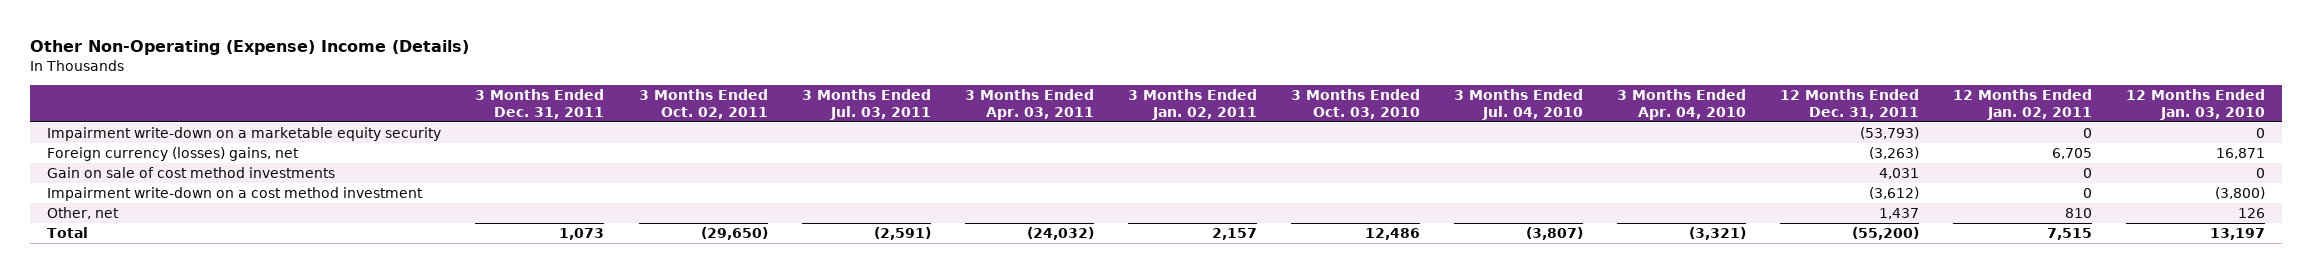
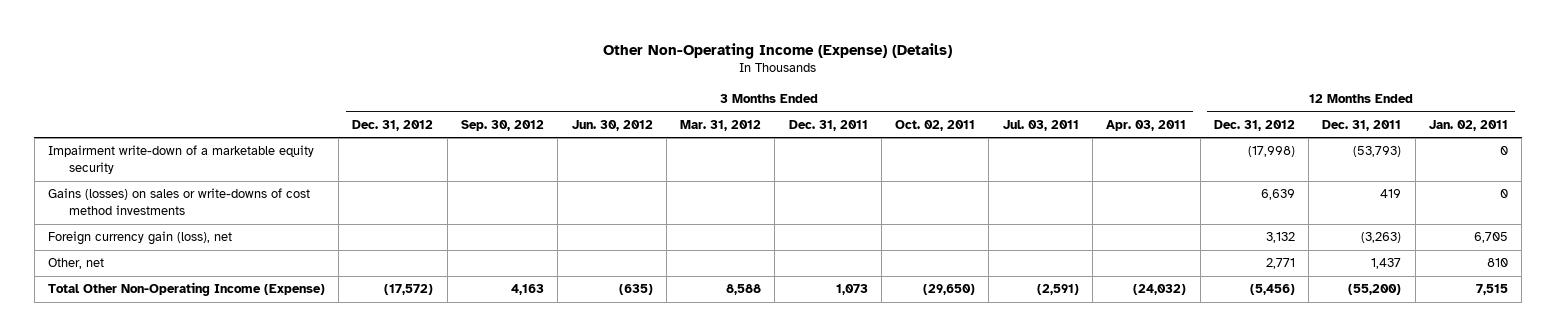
- Other Non-Operating (Expense) Income (Details)
+ Other Non-Operating Income (Expense) (Details)
- | 3 Months Ended Dec. 31, 2011 | 3 Months Ended Oct. 02, 2011 | 3 Months Ended Jul. 03, 2011 | 3 Months Ended Apr. 03, 2011 | 3 Months Ended Jan. 02, 2011 | 3 Months Ended Oct. 03, 2010 | 3 Months Ended Jul. 04, 2010 | 3 Months Ended Apr. 04, 2010 | 12 Months Ended Dec. 31, 2011 | 12 Months Ended Jan. 02, 2011 | 12 Months Ended Jan. 03, 2010
+ | 3 Months Ended Dec. 31, 2012 | 3 Months Ended Sep. 30, 2012 | 3 Months Ended Jun. 30, 2012 | 3 Months Ended Mar. 31, 2012 | 3 Months Ended Dec. 31, 2011 | 3 Months Ended Oct. 02, 2011 | 3 Months Ended Jul. 03, 2011 | 3 Months Ended Apr. 03, 2011 | 12 Months Ended Dec. 31, 2012 | 12 Months Ended Dec. 31, 2011 | 12 Months Ended Jan. 02, 2011
- Impairment write-down on a marketable equity security | | | | | | | | | (53,793) | 0 | 0
- Foreign currency (losses) gains, net | | | | | | | | | (3,263) | 6,705 | 16,871
- Gain on sale of cost method investments | | | | | | | | | 4,031 | 0 | 0
- Impairment write-down on a cost method investment | | | | | | | | | (3,612) | 0 | (3,800)
+ Impairment write-down of a marketable equity security | | | | | | | | | (17,998) | (53,793) | 0
+ Gains (losses) on sales or write-downs of cost method investments | | | | | | | | | 6,639 | 419 | 0
+ Foreign currency gain (loss), net | | | | | | | | | 3,132 | (3,263) | 6,705
- Total | 1,073 | (29,650) | (2,591) | (24,032) | 2,157 | 12,486 | (3,807) | (3,321) | (55,200) | 7,515 | 13,197
+ Total Other Non-Operating Income (Expense) | (17,572) | 4,163 | (635) | 8,588 | 1,073 | (29,650) | (2,591) | (24,032) | (5,456) | (55,200) | 7,515

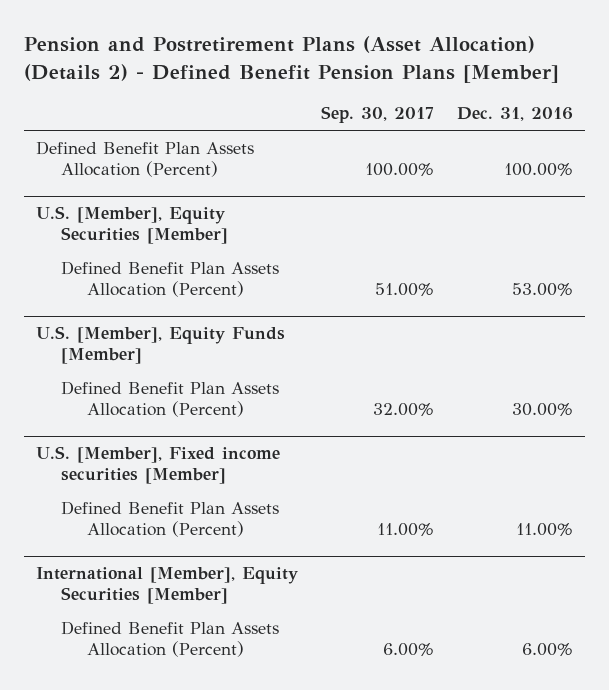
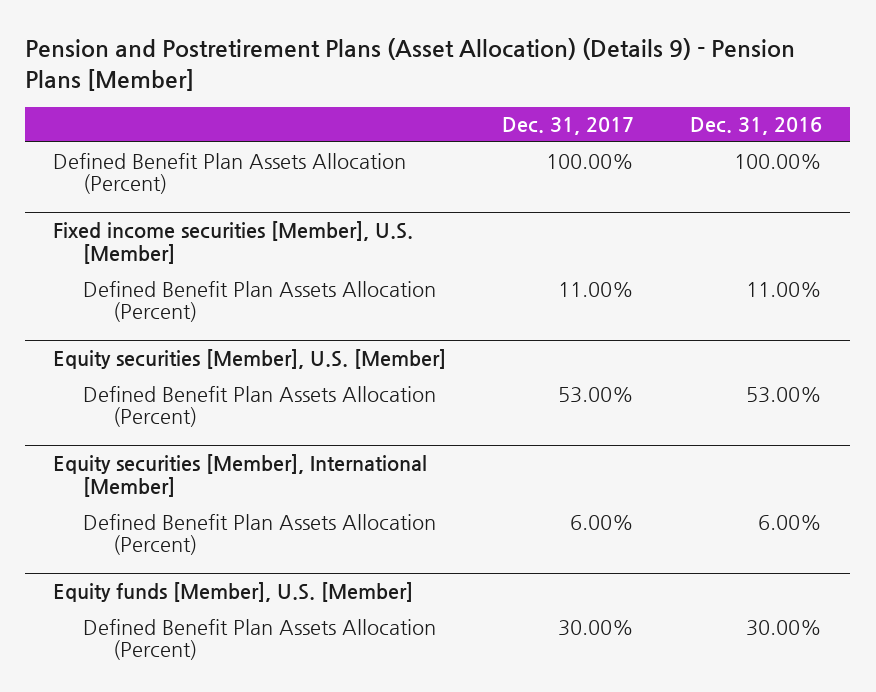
- Pension and Postretirement Plans (Asset Allocation) (Details 2) - Defined Benefit Pension Plans [Member]
+ Pension and Postretirement Plans (Asset Allocation) (Details 9) - Pension Plans [Member]
- | Sep. 30, 2017 | Dec. 31, 2016
+ | Dec. 31, 2017 | Dec. 31, 2016
- U.S. [Member], Equity Securities [Member]
- Defined Benefit Plan Assets Allocation (Percent) | 51.00% | 53.00%
- U.S. [Member], Equity Funds [Member]
- Defined Benefit Plan Assets Allocation (Percent) | 32.00% | 30.00%
- U.S. [Member], Fixed income securities [Member]
+ Fixed income securities [Member], U.S. [Member]
- International [Member], Equity Securities [Member]
+ Equity securities [Member], U.S. [Member]
+ Defined Benefit Plan Assets Allocation (Percent) | 53.00% | 53.00%
+ Equity securities [Member], International [Member]
+ Equity funds [Member], U.S. [Member]
+ Defined Benefit Plan Assets Allocation (Percent) | 30.00% | 30.00%

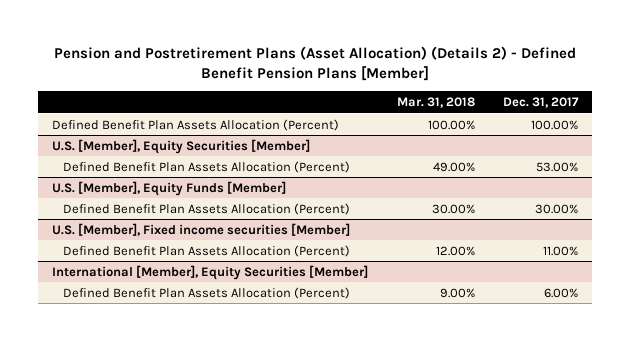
- Pension and Postretirement Plans (Asset Allocation) (Details 9) - Pension Plans [Member]
+ Pension and Postretirement Plans (Asset Allocation) (Details 2) - Defined Benefit Pension Plans [Member]
- | Dec. 31, 2017 | Dec. 31, 2016
+ | Mar. 31, 2018 | Dec. 31, 2017
- Fixed income securities [Member], U.S. [Member]
- Defined Benefit Plan Assets Allocation (Percent) | 11.00% | 11.00%
- Equity securities [Member], U.S. [Member]
+ U.S. [Member], Equity Securities [Member]
- Equity securities [Member], International [Member]
- Defined Benefit Plan Assets Allocation (Percent) | 6.00% | 6.00%
- Equity funds [Member], U.S. [Member]
+ U.S. [Member], Equity Funds [Member]
+ U.S. [Member], Fixed income securities [Member]
+ Defined Benefit Plan Assets Allocation (Percent) | 12.00% | 11.00%
+ International [Member], Equity Securities [Member]
+ Defined Benefit Plan Assets Allocation (Percent) | 9.00% | 6.00%

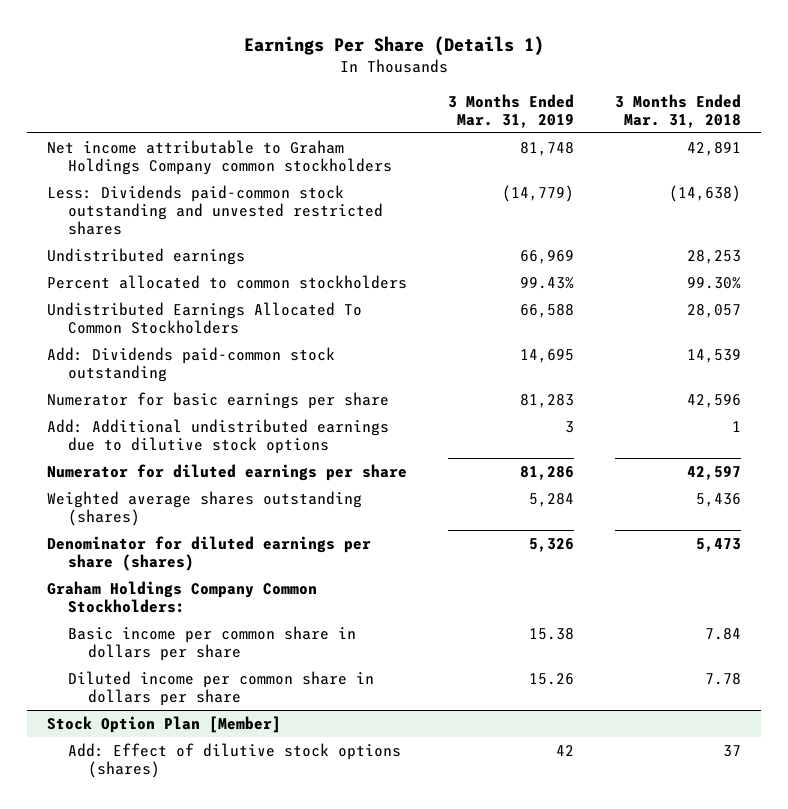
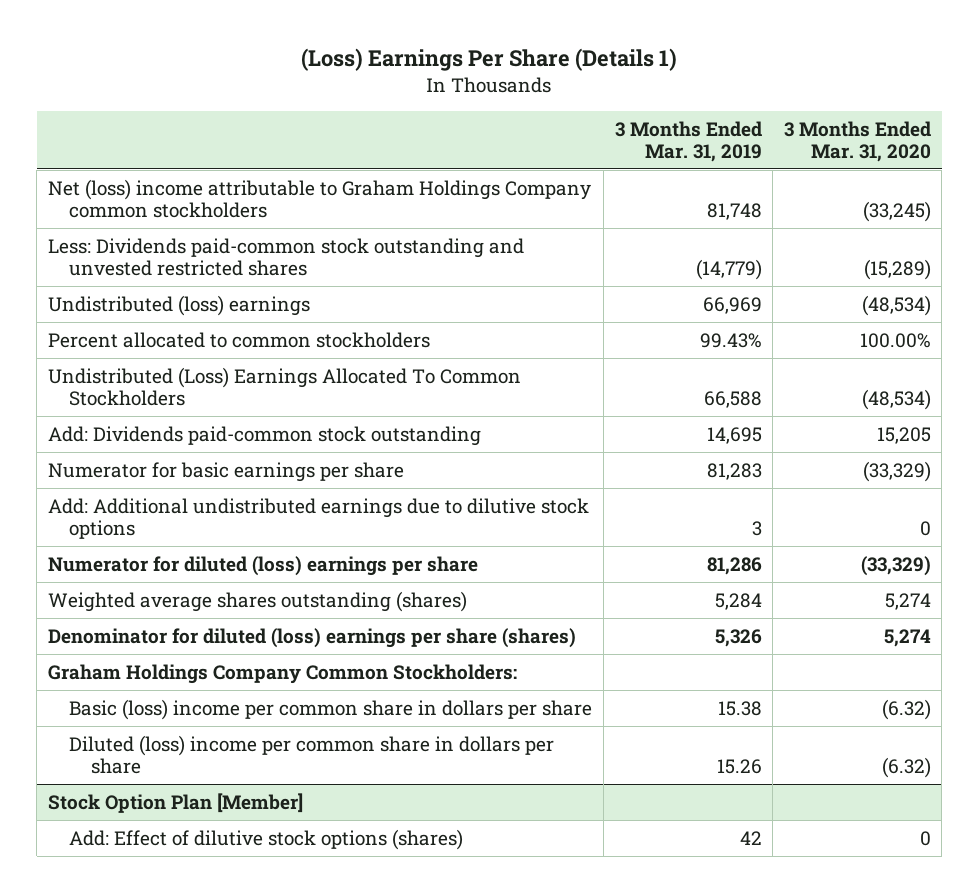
- Earnings Per Share (Details 1)
+ (Loss) Earnings Per Share (Details 1)
- | 3 Months Ended Mar. 31, 2019 | 3 Months Ended Mar. 31, 2018
+ | 3 Months Ended Mar. 31, 2019 | 3 Months Ended Mar. 31, 2020
- Net income attributable to Graham Holdings Company common stockholders | 81,748 | 42,891
+ Net (loss) income attributable to Graham Holdings Company common stockholders | 81,748 | (33,245)
- Undistributed earnings | 66,969 | 28,253
+ Undistributed (loss) earnings | 66,969 | (48,534)
- Undistributed Earnings Allocated To Common Stockholders | 66,588 | 28,057
+ Undistributed (Loss) Earnings Allocated To Common Stockholders | 66,588 | (48,534)
- Numerator for diluted earnings per share | 81,286 | 42,597
+ Numerator for diluted (loss) earnings per share | 81,286 | (33,329)
- Denominator for diluted earnings per share (shares) | 5,326 | 5,473
+ Denominator for diluted (loss) earnings per share (shares) | 5,326 | 5,274
- Basic income per common share in dollars per share | 15.38 | 7.84
- Diluted income per common share in dollars per share | 15.26 | 7.78
+ Basic (loss) income per common share in dollars per share | 15.38 | (6.32)
+ Diluted (loss) income per common share in dollars per share | 15.26 | (6.32)

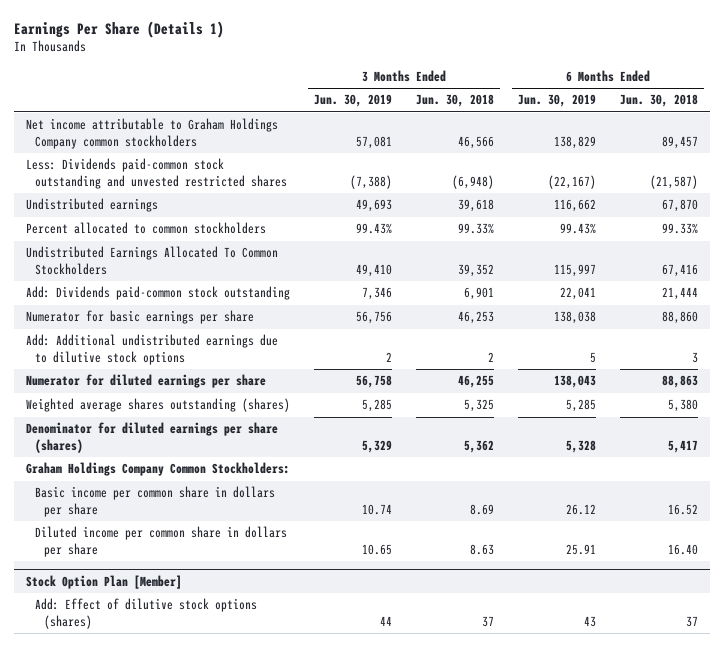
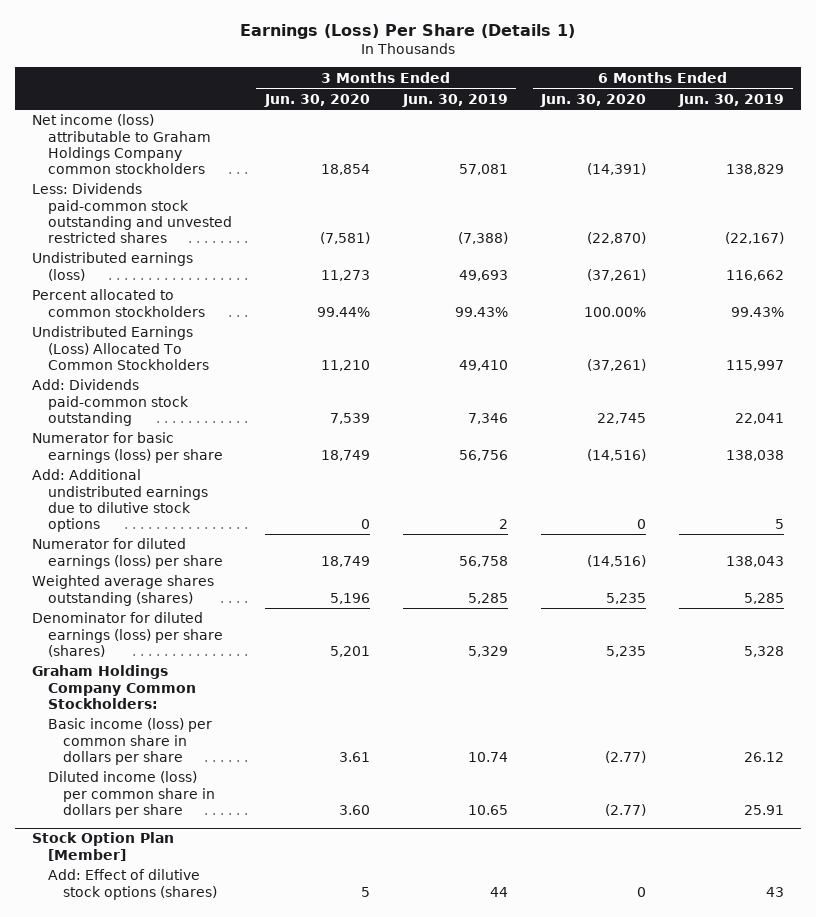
- Earnings Per Share (Details 1)
+ Earnings (Loss) Per Share (Details 1)
- | 3 Months Ended Jun. 30, 2019 | 3 Months Ended Jun. 30, 2018 | 6 Months Ended Jun. 30, 2019 | 6 Months Ended Jun. 30, 2018
+ | 3 Months Ended Jun. 30, 2020 | 3 Months Ended Jun. 30, 2019 | 6 Months Ended Jun. 30, 2020 | 6 Months Ended Jun. 30, 2019
- Net income attributable to Graham Holdings Company common stockholders | 57,081 | 46,566 | 138,829 | 89,457
+ Net income (loss) attributable to Graham Holdings Company common stockholders | 18,854 | 57,081 | (14,391) | 138,829
- Undistributed earnings | 49,693 | 39,618 | 116,662 | 67,870
+ Undistributed earnings (loss) | 11,273 | 49,693 | (37,261) | 116,662
- Undistributed Earnings Allocated To Common Stockholders | 49,410 | 39,352 | 115,997 | 67,416
+ Undistributed Earnings (Loss) Allocated To Common Stockholders | 11,210 | 49,410 | (37,261) | 115,997
- Numerator for basic earnings per share | 56,756 | 46,253 | 138,038 | 88,860
+ Numerator for basic earnings (loss) per share | 18,749 | 56,756 | (14,516) | 138,038
- Numerator for diluted earnings per share | 56,758 | 46,255 | 138,043 | 88,863
+ Numerator for diluted earnings (loss) per share | 18,749 | 56,758 | (14,516) | 138,043
- Denominator for diluted earnings per share (shares) | 5,329 | 5,362 | 5,328 | 5,417
+ Denominator for diluted earnings (loss) per share (shares) | 5,201 | 5,329 | 5,235 | 5,328
- Basic income per common share in dollars per share | 10.74 | 8.69 | 26.12 | 16.52
- Diluted income per common share in dollars per share | 10.65 | 8.63 | 25.91 | 16.40
+ Basic income (loss) per common share in dollars per share | 3.61 | 10.74 | (2.77) | 26.12
+ Diluted income (loss) per common share in dollars per share | 3.60 | 10.65 | (2.77) | 25.91

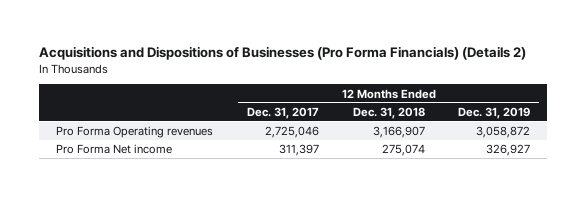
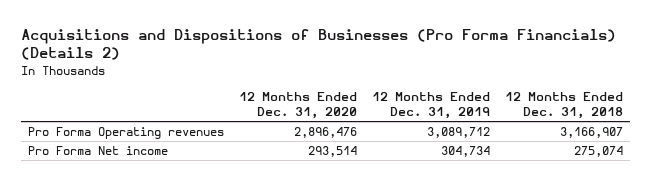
- | 12 Months Ended Dec. 31, 2017 | 12 Months Ended Dec. 31, 2018 | 12 Months Ended Dec. 31, 2019
+ | 12 Months Ended Dec. 31, 2020 | 12 Months Ended Dec. 31, 2019 | 12 Months Ended Dec. 31, 2018
- Pro Forma Operating revenues | 2,725,046 | 3,166,907 | 3,058,872
- Pro Forma Net income | 311,397 | 275,074 | 326,927
+ Pro Forma Operating revenues | 2,896,476 | 3,089,712 | 3,166,907
+ Pro Forma Net income | 293,514 | 304,734 | 275,074

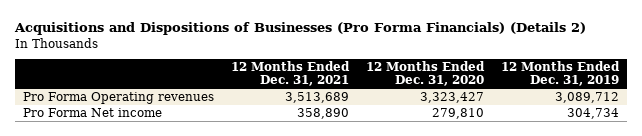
- | 12 Months Ended Dec. 31, 2020 | 12 Months Ended Dec. 31, 2019 | 12 Months Ended Dec. 31, 2018
+ | 12 Months Ended Dec. 31, 2021 | 12 Months Ended Dec. 31, 2020 | 12 Months Ended Dec. 31, 2019
- Pro Forma Operating revenues | 2,896,476 | 3,089,712 | 3,166,907
- Pro Forma Net income | 293,514 | 304,734 | 275,074
+ Pro Forma Operating revenues | 3,513,689 | 3,323,427 | 3,089,712
+ Pro Forma Net income | 358,890 | 279,810 | 304,734

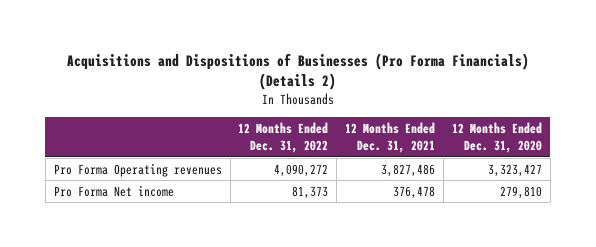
- | 12 Months Ended Dec. 31, 2021 | 12 Months Ended Dec. 31, 2020 | 12 Months Ended Dec. 31, 2019
+ | 12 Months Ended Dec. 31, 2022 | 12 Months Ended Dec. 31, 2021 | 12 Months Ended Dec. 31, 2020
- Pro Forma Operating revenues | 3,513,689 | 3,323,427 | 3,089,712
- Pro Forma Net income | 358,890 | 279,810 | 304,734
+ Pro Forma Operating revenues | 4,090,272 | 3,827,486 | 3,323,427
+ Pro Forma Net income | 81,373 | 376,478 | 279,810

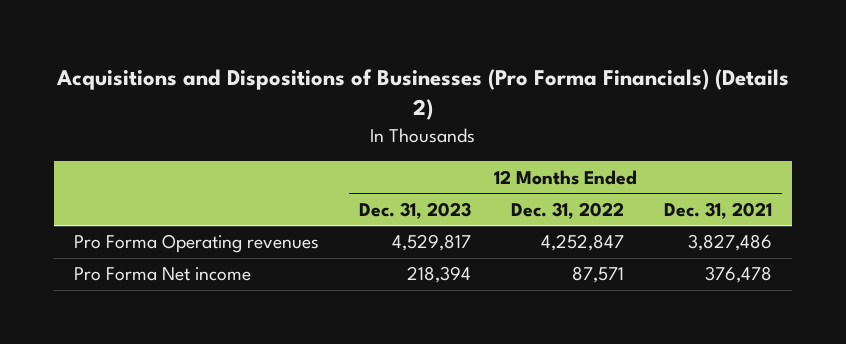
- | 12 Months Ended Dec. 31, 2022 | 12 Months Ended Dec. 31, 2021 | 12 Months Ended Dec. 31, 2020
+ | 12 Months Ended Dec. 31, 2023 | 12 Months Ended Dec. 31, 2022 | 12 Months Ended Dec. 31, 2021
- Pro Forma Operating revenues | 4,090,272 | 3,827,486 | 3,323,427
- Pro Forma Net income | 81,373 | 376,478 | 279,810
+ Pro Forma Operating revenues | 4,529,817 | 4,252,847 | 3,827,486
+ Pro Forma Net income | 218,394 | 87,571 | 376,478

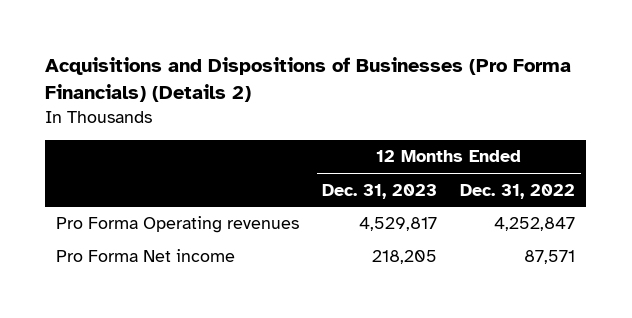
- | 12 Months Ended Dec. 31, 2023 | 12 Months Ended Dec. 31, 2022 | 12 Months Ended Dec. 31, 2021
+ | 12 Months Ended Dec. 31, 2023 | 12 Months Ended Dec. 31, 2022
- Pro Forma Net income | 218,394 | 87,571 | 376,478
+ Pro Forma Net income | 218,205 | 87,571

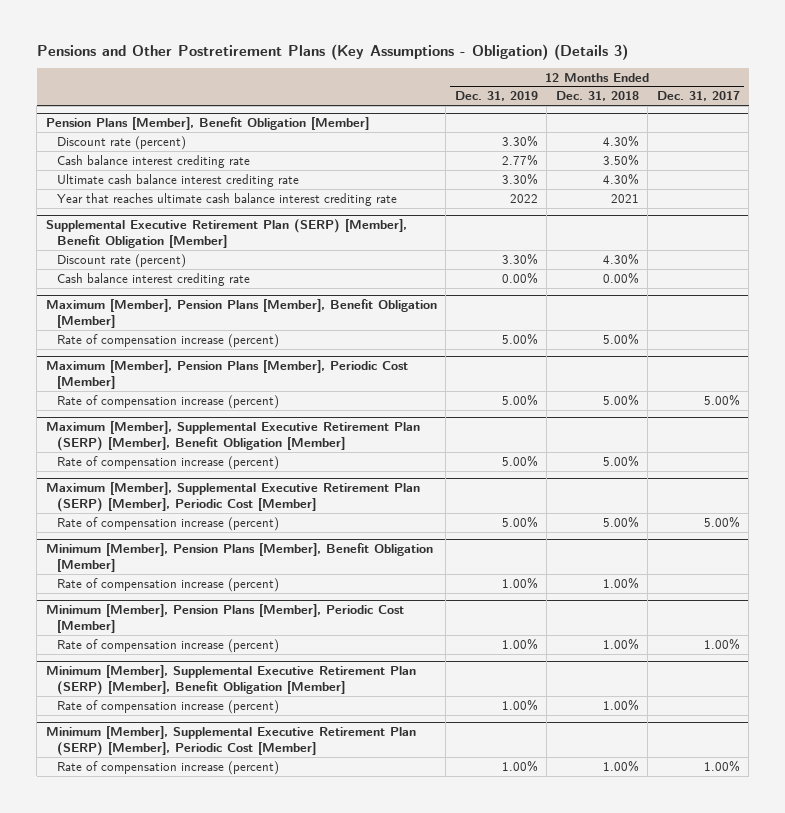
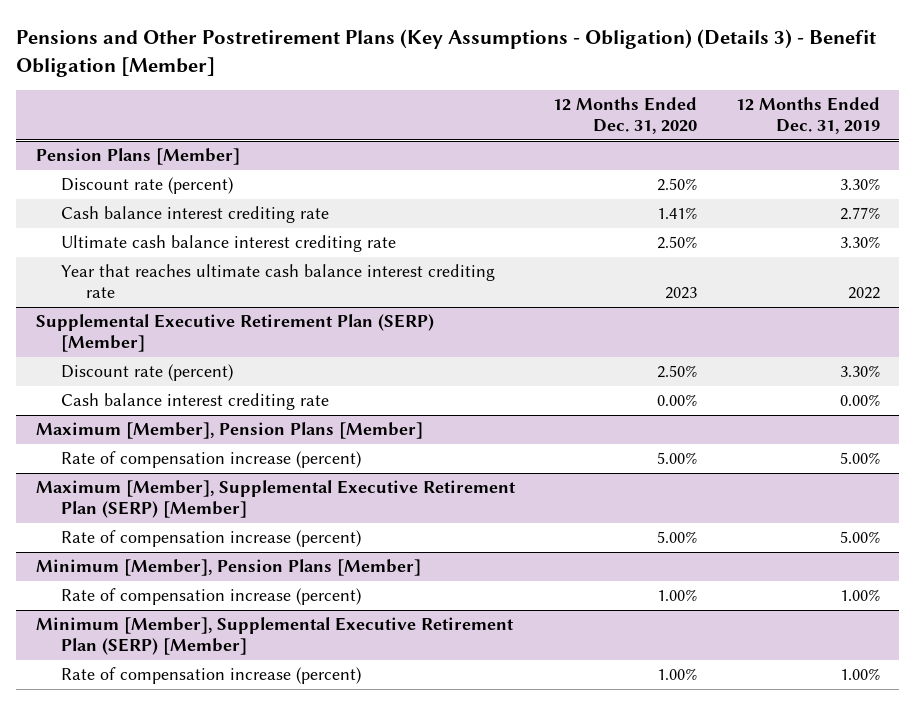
- Pensions and Other Postretirement Plans (Key Assumptions - Obligation) (Details 3)
+ Pensions and Other Postretirement Plans (Key Assumptions - Obligation) (Details 3) - Benefit Obligation [Member]
- | 12 Months Ended Dec. 31, 2019 | 12 Months Ended Dec. 31, 2018 | 12 Months Ended Dec. 31, 2017
+ | 12 Months Ended Dec. 31, 2020 | 12 Months Ended Dec. 31, 2019
- Pension Plans [Member], Benefit Obligation [Member]
+ Pension Plans [Member]
- Supplemental Executive Retirement Plan (SERP) [Member], Benefit Obligation [Member]
+ Supplemental Executive Retirement Plan (SERP) [Member]
- Maximum [Member], Pension Plans [Member], Benefit Obligation [Member]
- Rate of compensation increase (percent) | 5.00% | 5.00% |
- Maximum [Member], Pension Plans [Member], Periodic Cost [Member]
- Rate of compensation increase (percent) | 5.00% | 5.00% | 5.00%
- Maximum [Member], Supplemental Executive Retirement Plan (SERP) [Member], Benefit Obligation [Member]
+ Maximum [Member], Pension Plans [Member]
- Maximum [Member], Supplemental Executive Retirement Plan (SERP) [Member], Periodic Cost [Member]
+ Maximum [Member], Supplemental Executive Retirement Plan (SERP) [Member]
- Minimum [Member], Pension Plans [Member], Benefit Obligation [Member]
- Rate of compensation increase (percent) | 1.00% | 1.00% |
- Minimum [Member], Pension Plans [Member], Periodic Cost [Member]
- Rate of compensation increase (percent) | 1.00% | 1.00% | 1.00%
- Minimum [Member], Supplemental Executive Retirement Plan (SERP) [Member], Benefit Obligation [Member]
+ Minimum [Member], Pension Plans [Member]
- Minimum [Member], Supplemental Executive Retirement Plan (SERP) [Member], Periodic Cost [Member]
+ Minimum [Member], Supplemental Executive Retirement Plan (SERP) [Member]

